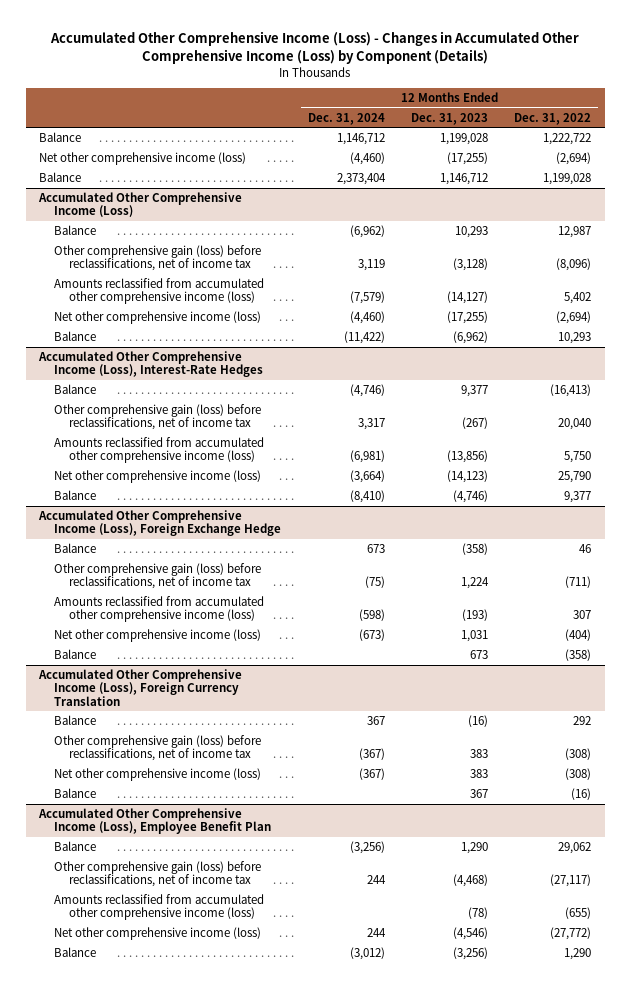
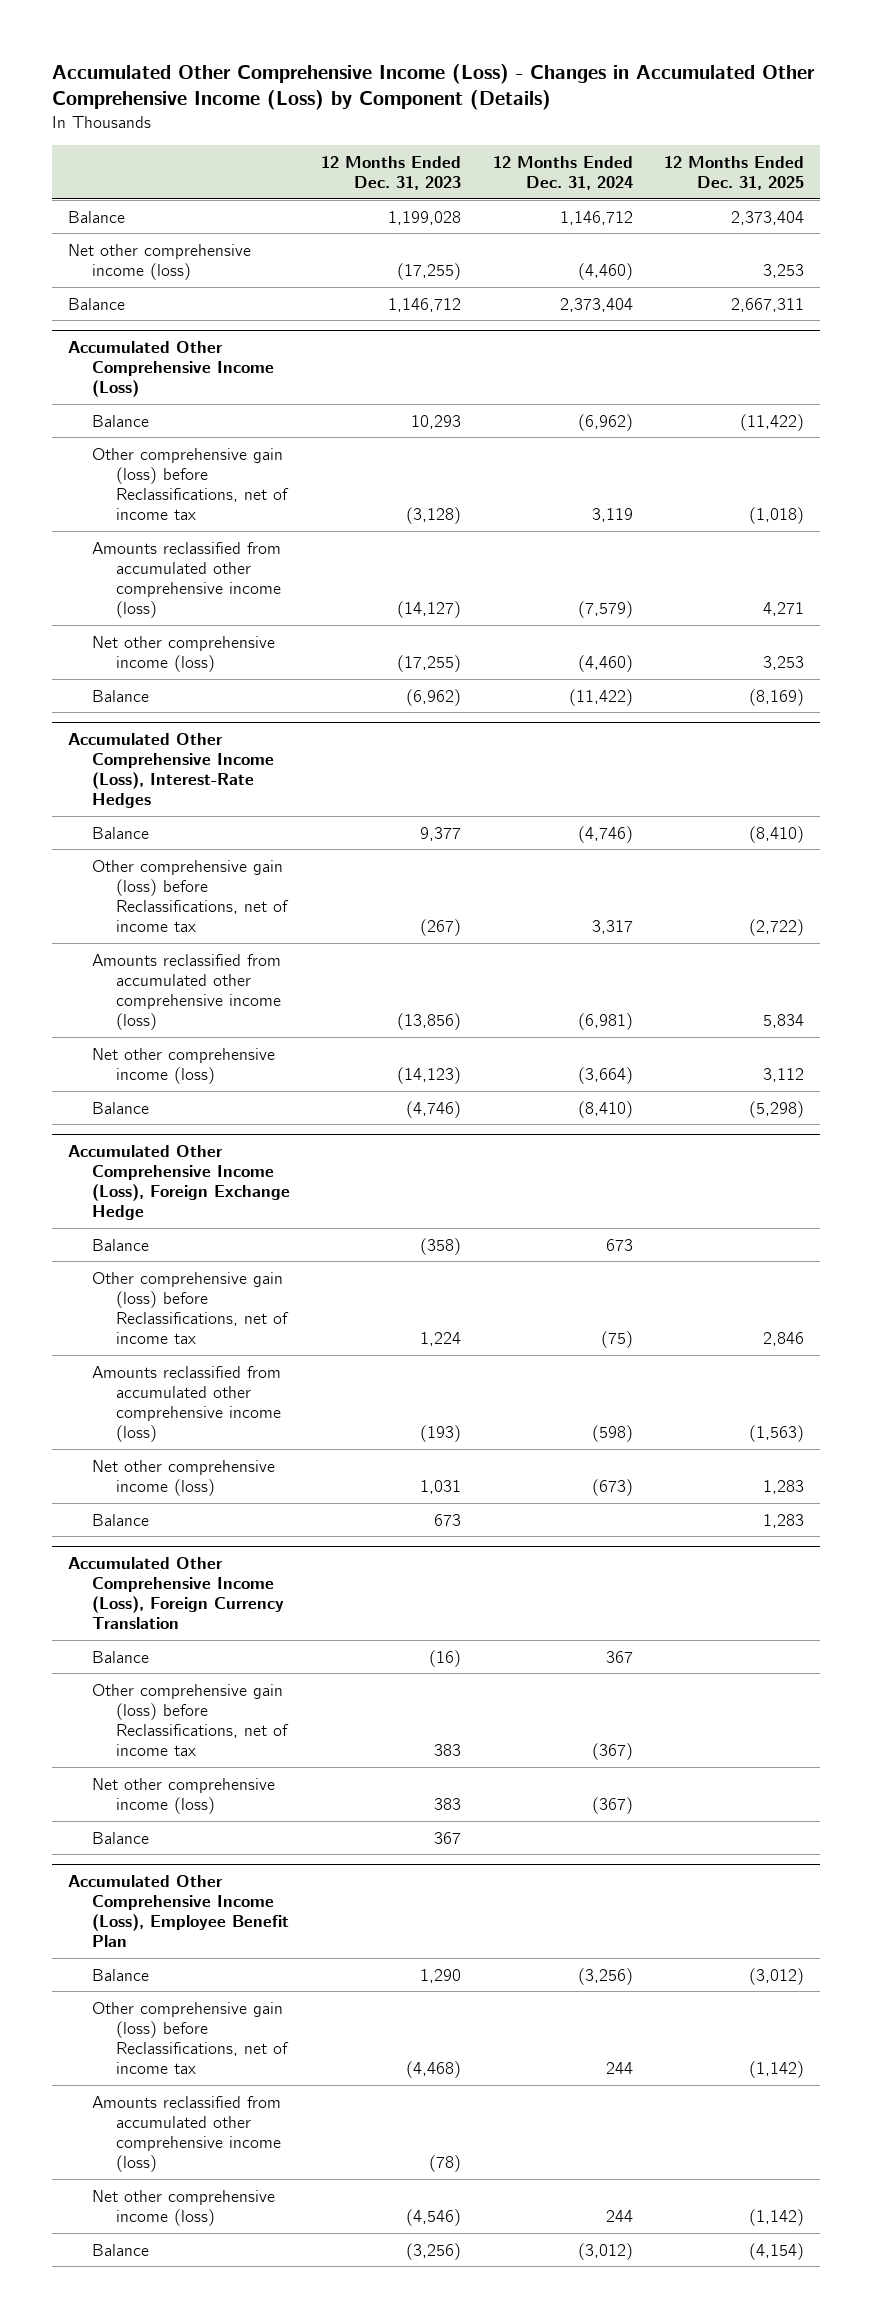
- | 12 Months Ended Dec. 31, 2024 | 12 Months Ended Dec. 31, 2023 | 12 Months Ended Dec. 31, 2022
+ | 12 Months Ended Dec. 31, 2023 | 12 Months Ended Dec. 31, 2024 | 12 Months Ended Dec. 31, 2025
@ Accumulated Other Comprehensive Income (Loss)
- Other comprehensive gain (loss) before reclassifications, net of income tax | 3,119 | (3,128) | (8,096)
+ Other comprehensive gain (loss) before Reclassifications, net of income tax | (3,128) | 3,119 | (1,018)
@ Accumulated Other Comprehensive Income (Loss), Interest-Rate Hedges
- Other comprehensive gain (loss) before reclassifications, net of income tax | 3,317 | (267) | 20,040
+ Other comprehensive gain (loss) before Reclassifications, net of income tax | (267) | 3,317 | (2,722)
@ Accumulated Other Comprehensive Income (Loss), Foreign Exchange Hedge
- Other comprehensive gain (loss) before reclassifications, net of income tax | (75) | 1,224 | (711)
+ Other comprehensive gain (loss) before Reclassifications, net of income tax | 1,224 | (75) | 2,846
@ Accumulated Other Comprehensive Income (Loss), Foreign Currency Translation
- Other comprehensive gain (loss) before reclassifications, net of income tax | (367) | 383 | (308)
+ Other comprehensive gain (loss) before Reclassifications, net of income tax | 383 | (367) |
@ Accumulated Other Comprehensive Income (Loss), Employee Benefit Plan
- Other comprehensive gain (loss) before reclassifications, net of income tax | 244 | (4,468) | (27,117)
+ Other comprehensive gain (loss) before Reclassifications, net of income tax | (4,468) | 244 | (1,142)

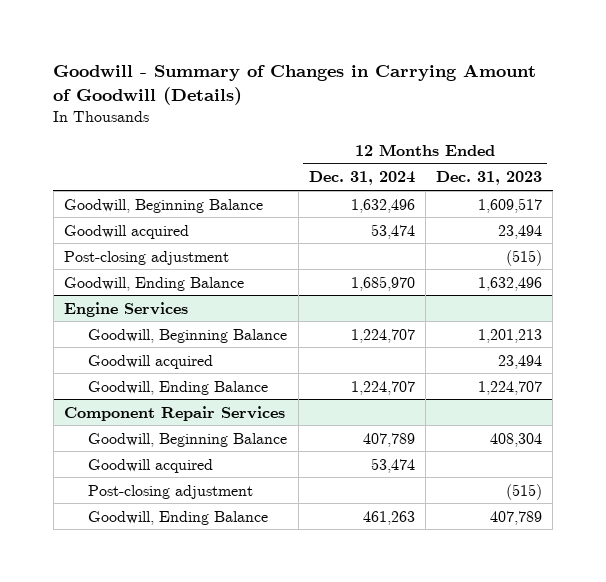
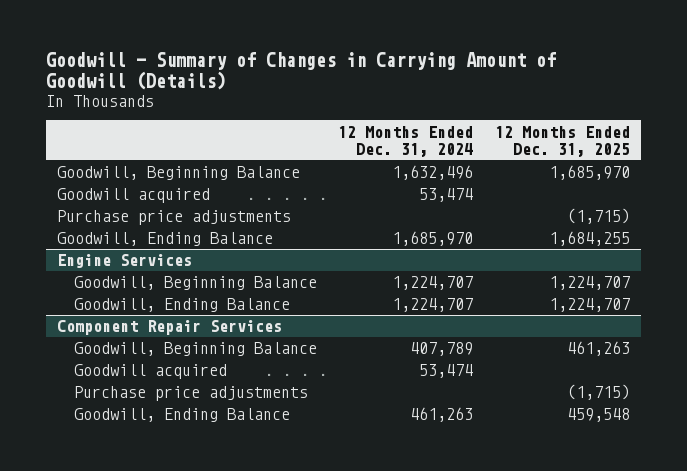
- | 12 Months Ended Dec. 31, 2024 | 12 Months Ended Dec. 31, 2023
+ | 12 Months Ended Dec. 31, 2024 | 12 Months Ended Dec. 31, 2025
- Post-closing adjustment | | (515)
+ Purchase price adjustments | | (1,715)
@ Engine Services
- Goodwill acquired | | 23,494
@ Component Repair Services
- Post-closing adjustment | | (515)
+ Purchase price adjustments | | (1,715)

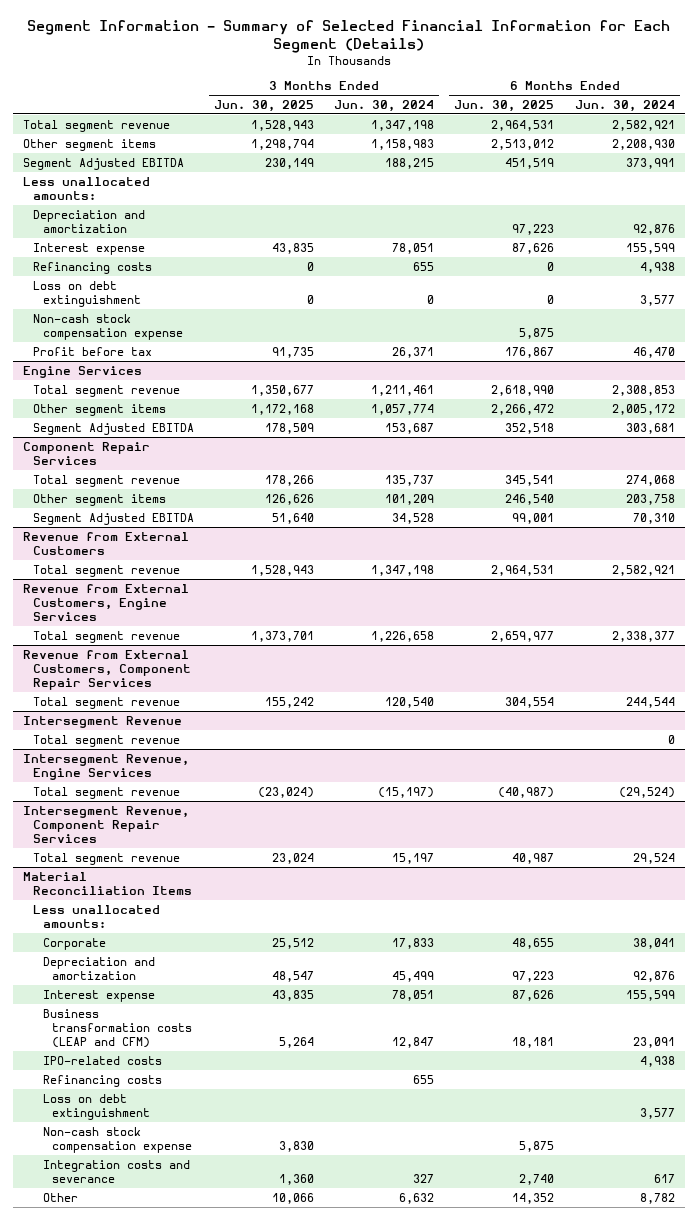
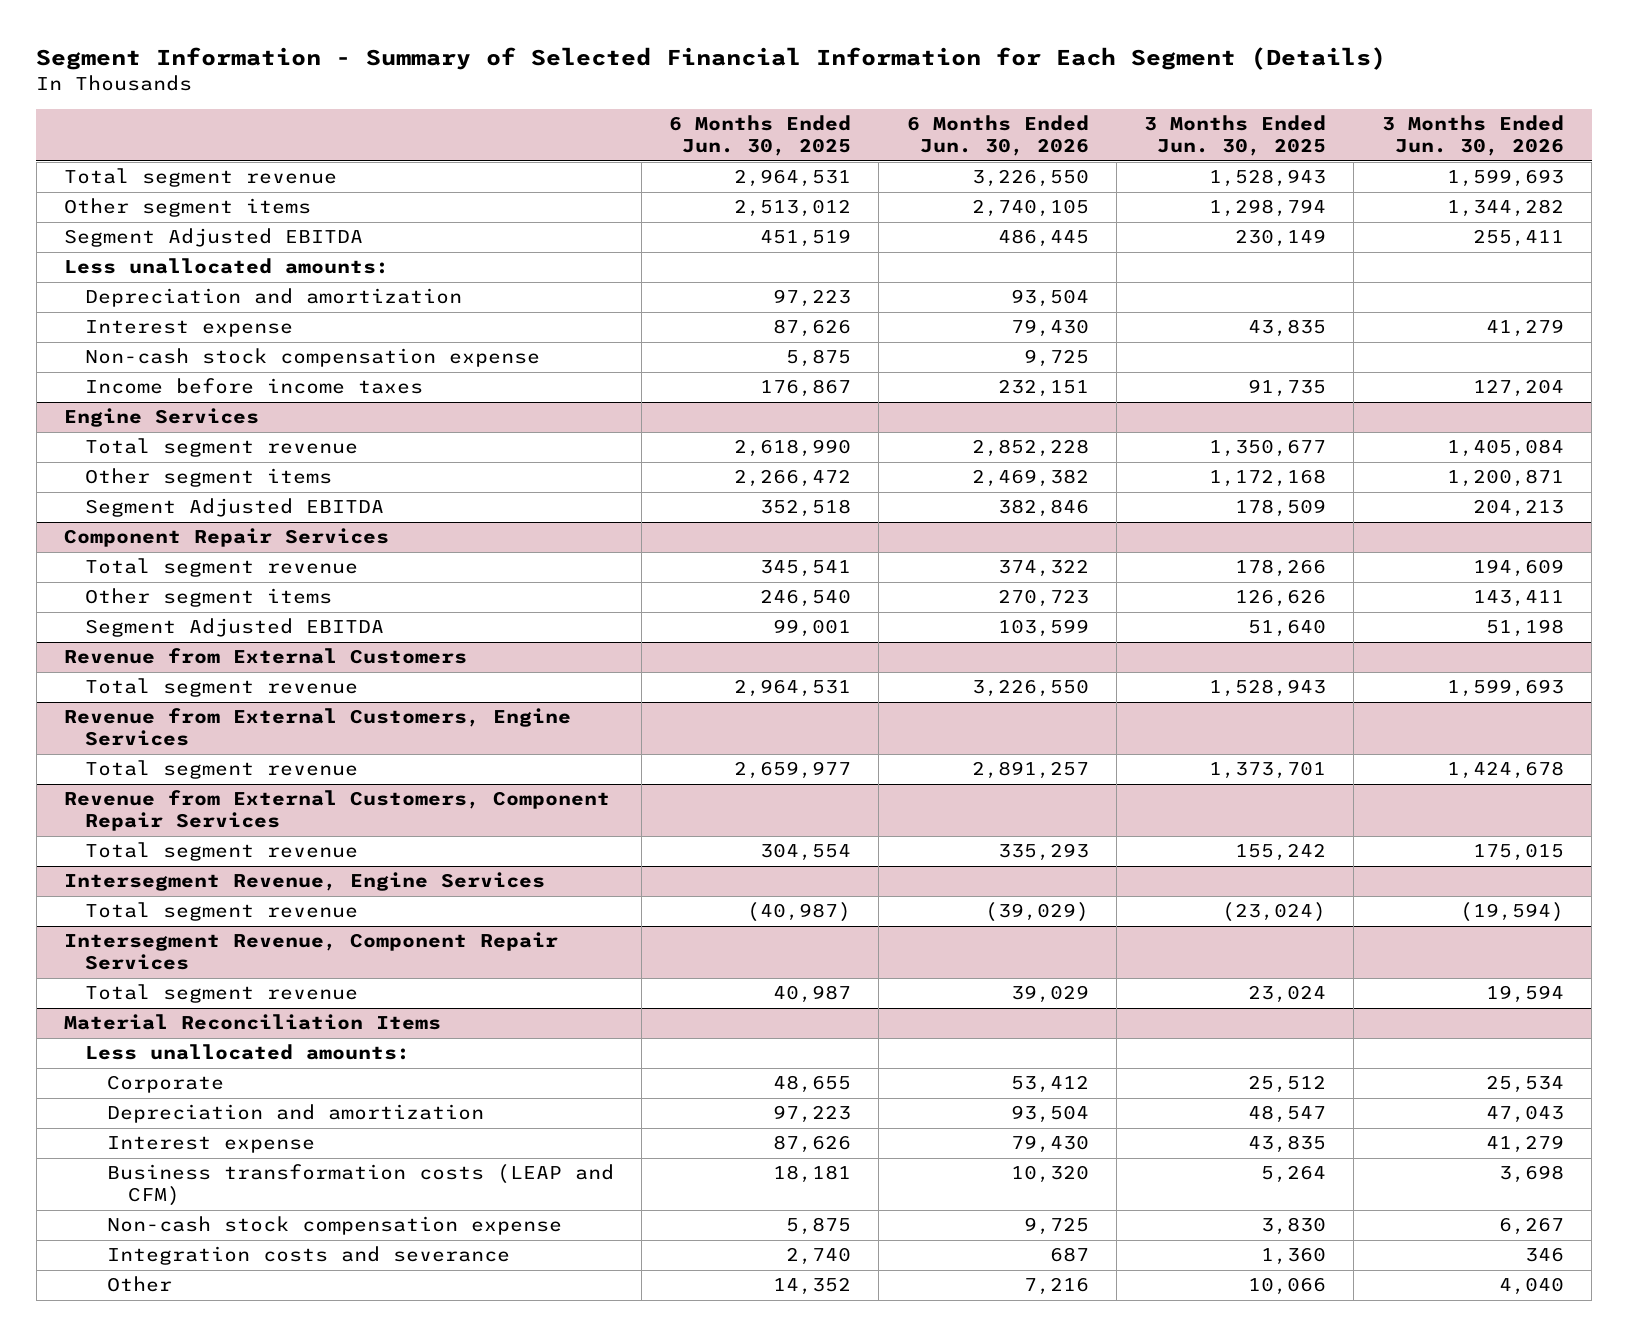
- | 3 Months Ended Jun. 30, 2025 | 3 Months Ended Jun. 30, 2024 | 6 Months Ended Jun. 30, 2025 | 6 Months Ended Jun. 30, 2024
+ | 6 Months Ended Jun. 30, 2025 | 6 Months Ended Jun. 30, 2026 | 3 Months Ended Jun. 30, 2025 | 3 Months Ended Jun. 30, 2026
- Refinancing costs | 0 | 655 | 0 | 4,938
- Loss on debt extinguishment | 0 | 0 | 0 | 3,577
- Profit before tax | 91,735 | 26,371 | 176,867 | 46,470
+ Income before income taxes | 176,867 | 232,151 | 91,735 | 127,204
- Intersegment Revenue
- Total segment revenue | | | | 0
@ Material Reconciliation Items
- IPO-related costs | | | | 4,938
- Refinancing costs | | 655 | |
- Loss on debt extinguishment | | | | 3,577

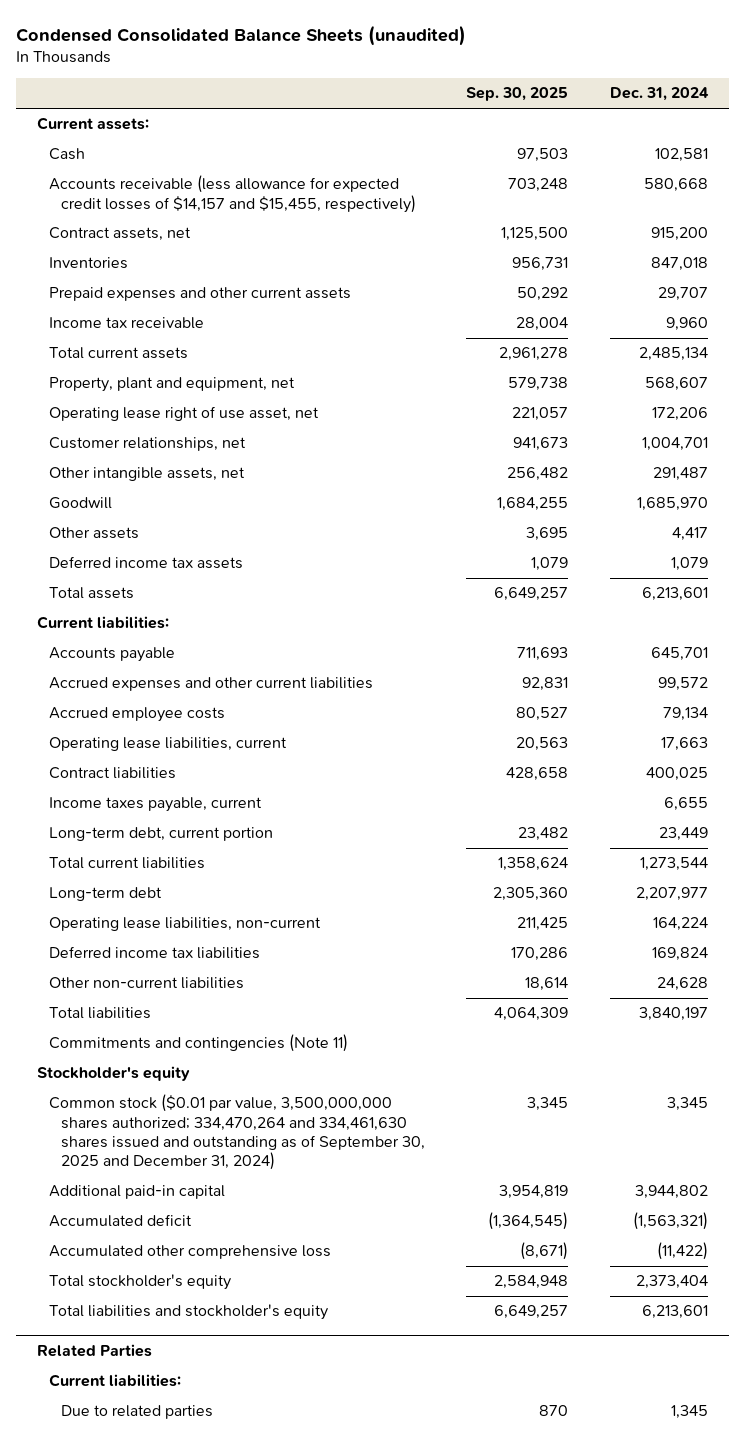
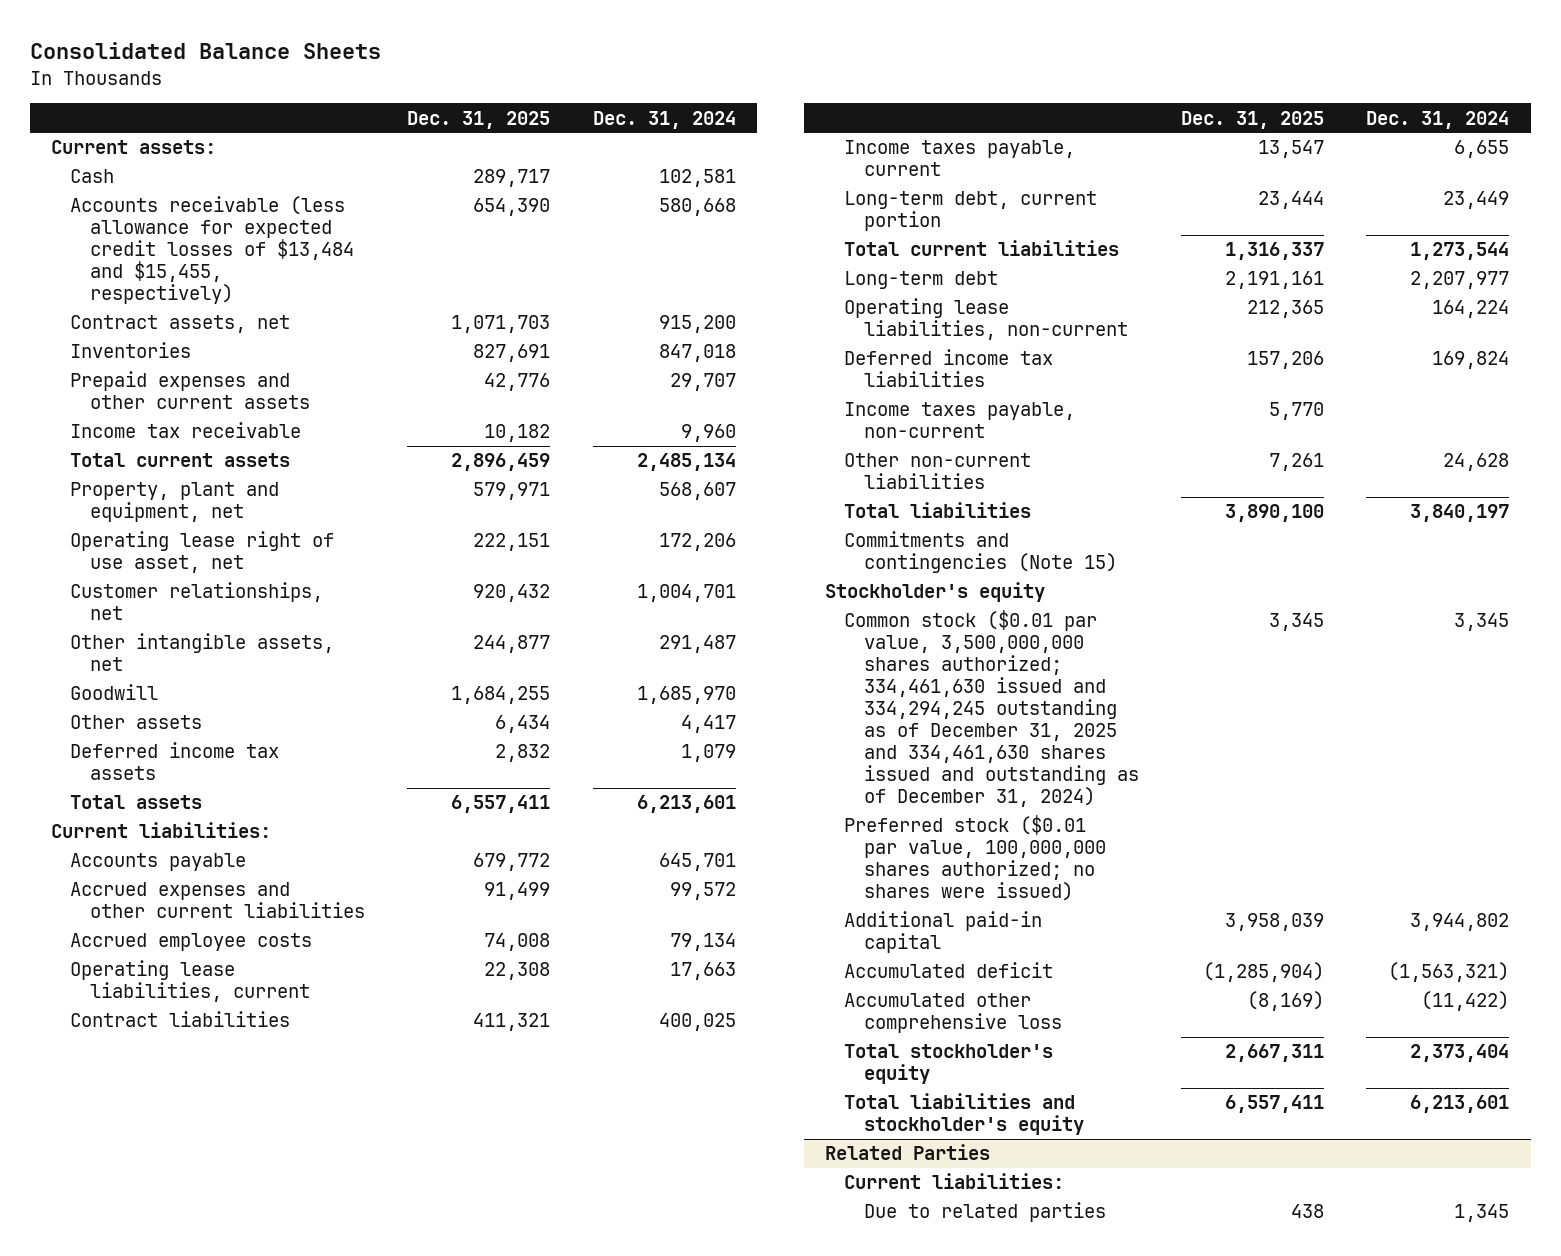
- Condensed Consolidated Balance Sheets (unaudited)
+ Consolidated Balance Sheets
- | Sep. 30, 2025 | Dec. 31, 2024
+ | Dec. 31, 2025 | Dec. 31, 2024
- Accounts receivable (less allowance for expected credit losses of $14,157 and $15,455, respectively) | 703,248 | 580,668
+ Accounts receivable (less allowance for expected credit losses of $13,484 and $15,455, respectively) | 654,390 | 580,668
+ Income taxes payable, non-current | 5,770 |
- Commitments and contingencies (Note 11)
+ Commitments and contingencies (Note 15)
- Common stock ($0.01 par value, 3,500,000,000 shares authorized; 334,470,264 and 334,461,630 shares issued and outstanding as of September 30, 2025 and December 31, 2024) | 3,345 | 3,345
+ Common stock ($0.01 par value, 3,500,000,000 shares authorized; 334,461,630 issued and 334,294,245 outstanding as of December 31, 2025 and 334,461,630 shares issued and outstanding as of December 31, 2024) | 3,345 | 3,345
+ Preferred stock ($0.01 par value, 100,000,000 shares authorized; no shares were issued)

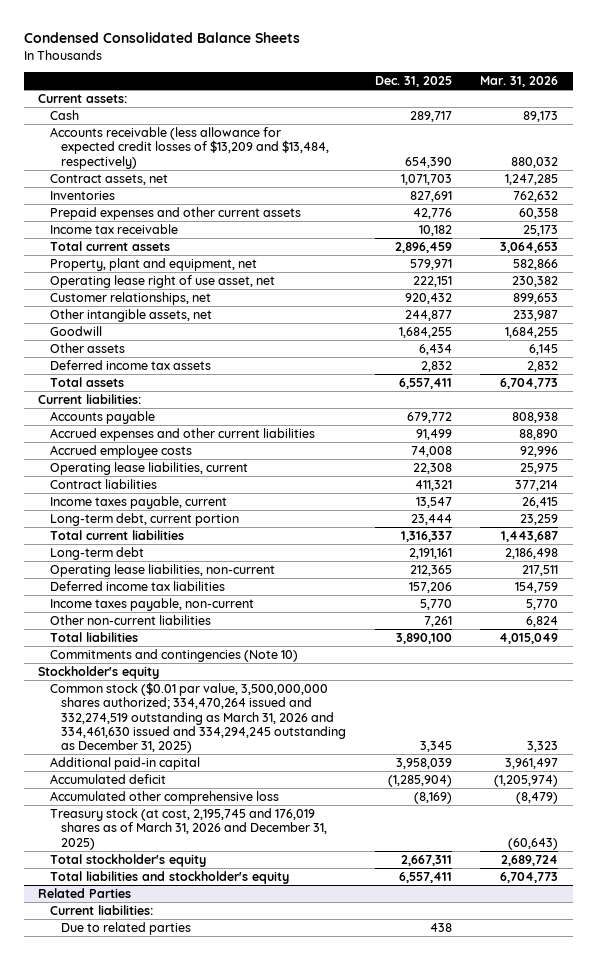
- Consolidated Balance Sheets
+ Condensed Consolidated Balance Sheets
- | Dec. 31, 2025 | Dec. 31, 2024
+ | Dec. 31, 2025 | Mar. 31, 2026
- Accounts receivable (less allowance for expected credit losses of $13,484 and $15,455, respectively) | 654,390 | 580,668
+ Accounts receivable (less allowance for expected credit losses of $13,209 and $13,484, respectively) | 654,390 | 880,032
- Commitments and contingencies (Note 15)
+ Commitments and contingencies (Note 10)
- Common stock ($0.01 par value, 3,500,000,000 shares authorized; 334,461,630 issued and 334,294,245 outstanding as of December 31, 2025 and 334,461,630 shares issued and outstanding as of December 31, 2024) | 3,345 | 3,345
- Preferred stock ($0.01 par value, 100,000,000 shares authorized; no shares were issued)
+ Common stock ($0.01 par value, 3,500,000,000 shares authorized; 334,470,264 issued and 332,274,519 outstanding as March 31, 2026 and 334,461,630 issued and 334,294,245 outstanding as December 31, 2025) | 3,345 | 3,323
+ Treasury stock (at cost, 2,195,745 and 176,019 shares as of March 31, 2026 and December 31, 2025) | | (60,643)

